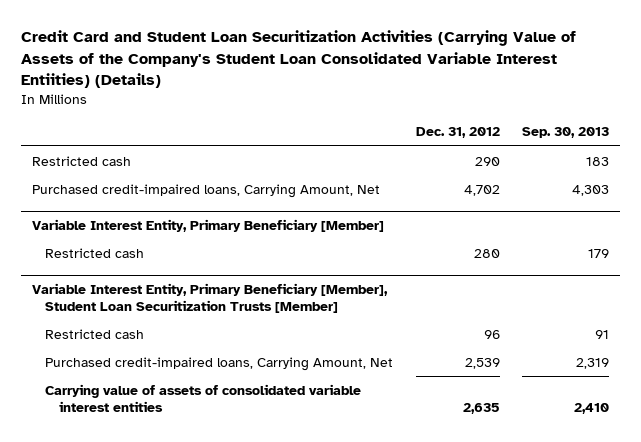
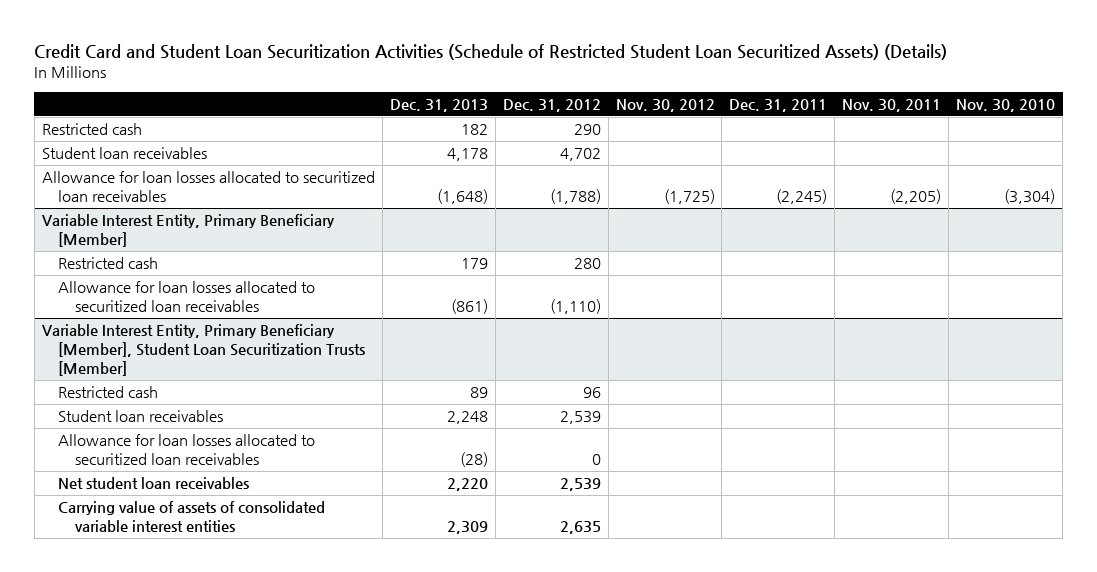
- Credit Card and Student Loan Securitization Activities (Carrying Value of Assets of the Company's Student Loan Consolidated Variable Interest Entiities) (Details)
+ Credit Card and Student Loan Securitization Activities (Schedule of Restricted Student Loan Securitized Assets) (Details)
- | Dec. 31, 2012 | Sep. 30, 2013
+ | Dec. 31, 2013 | Dec. 31, 2012 | Nov. 30, 2012 | Dec. 31, 2011 | Nov. 30, 2011 | Nov. 30, 2010
- Purchased credit-impaired loans, Carrying Amount, Net | 4,702 | 4,303
+ Student loan receivables | 4,178 | 4,702 | | | |
+ Allowance for loan losses allocated to securitized loan receivables | (1,648) | (1,788) | (1,725) | (2,245) | (2,205) | (3,304)
@ Variable Interest Entity, Primary Beneficiary [Member]
+ Allowance for loan losses allocated to securitized loan receivables | (861) | (1,110) | | | |
@ Variable Interest Entity, Primary Beneficiary [Member], Student Loan Securitization Trusts [Member]
- Purchased credit-impaired loans, Carrying Amount, Net | 2,539 | 2,319
+ Student loan receivables | 2,248 | 2,539 | | | |
+ Allowance for loan losses allocated to securitized loan receivables | (28) | 0 | | | |
+ Net student loan receivables | 2,220 | 2,539 | | | |

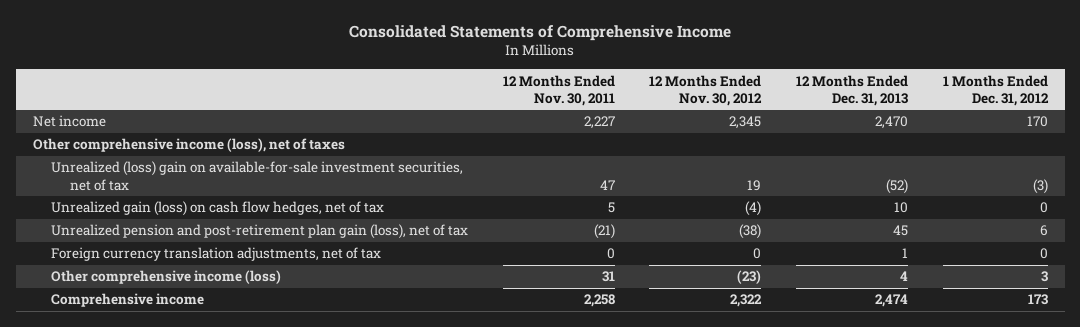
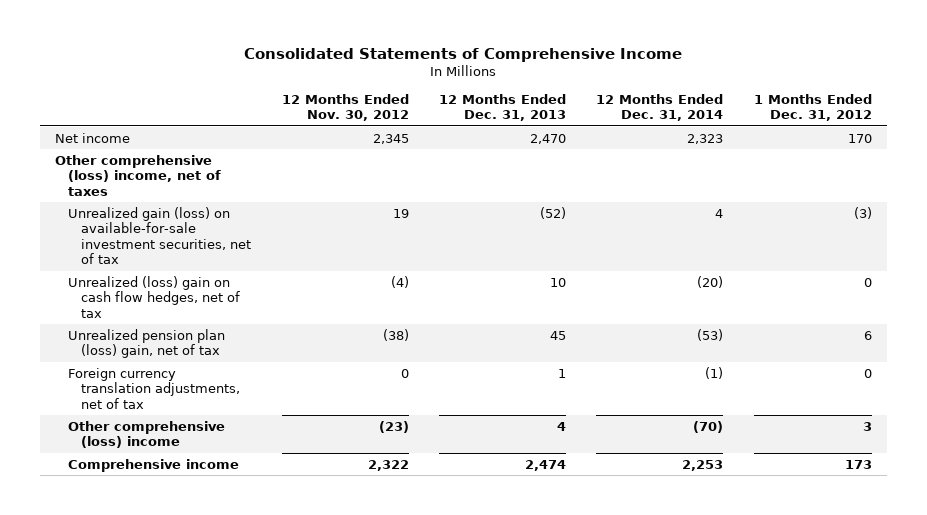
- | 12 Months Ended Nov. 30, 2011 | 12 Months Ended Nov. 30, 2012 | 12 Months Ended Dec. 31, 2013 | 1 Months Ended Dec. 31, 2012
+ | 12 Months Ended Nov. 30, 2012 | 12 Months Ended Dec. 31, 2013 | 12 Months Ended Dec. 31, 2014 | 1 Months Ended Dec. 31, 2012
- Other comprehensive income (loss), net of taxes
- Unrealized (loss) gain on available-for-sale investment securities, net of tax | 47 | 19 | (52) | (3)
- Unrealized gain (loss) on cash flow hedges, net of tax | 5 | (4) | 10 | 0
- Unrealized pension and post-retirement plan gain (loss), net of tax | (21) | (38) | 45 | 6
+ Other comprehensive (loss) income, net of taxes
+ Unrealized gain (loss) on available-for-sale investment securities, net of tax | 19 | (52) | 4 | (3)
+ Unrealized (loss) gain on cash flow hedges, net of tax | (4) | 10 | (20) | 0
+ Unrealized pension plan (loss) gain, net of tax | (38) | 45 | (53) | 6
- Other comprehensive income (loss) | 31 | (23) | 4 | 3
+ Other comprehensive (loss) income | (23) | 4 | (70) | 3

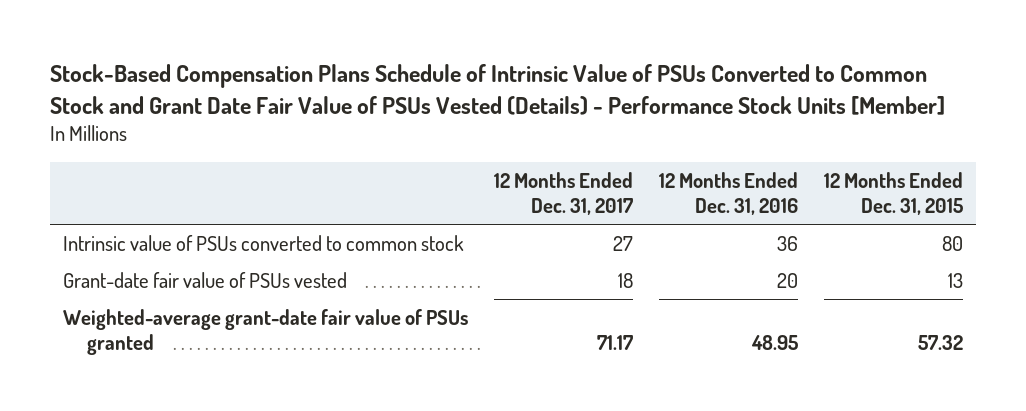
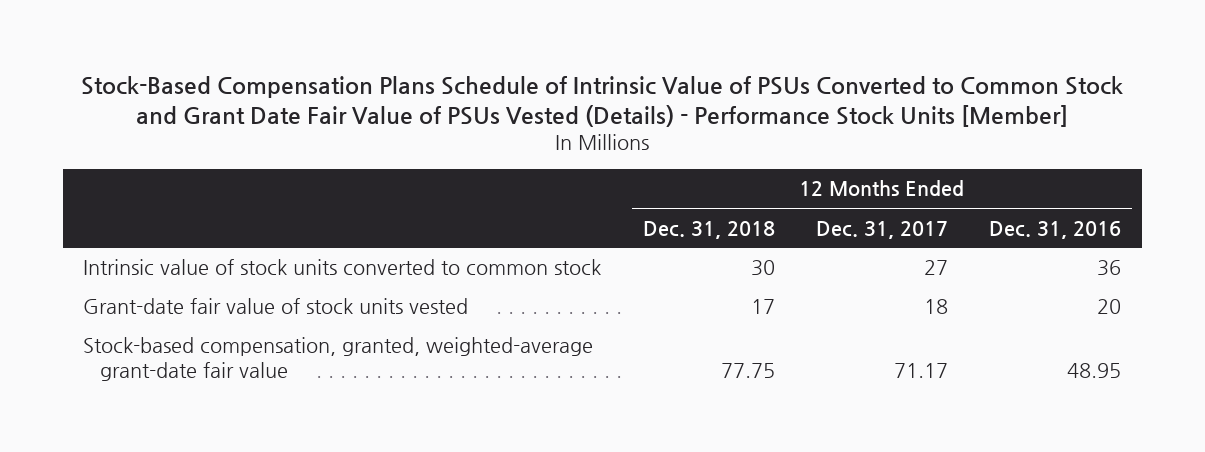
- | 12 Months Ended Dec. 31, 2017 | 12 Months Ended Dec. 31, 2016 | 12 Months Ended Dec. 31, 2015
+ | 12 Months Ended Dec. 31, 2018 | 12 Months Ended Dec. 31, 2017 | 12 Months Ended Dec. 31, 2016
- Intrinsic value of PSUs converted to common stock | 27 | 36 | 80
- Grant-date fair value of PSUs vested | 18 | 20 | 13
- Weighted-average grant-date fair value of PSUs granted | 71.17 | 48.95 | 57.32
+ Intrinsic value of stock units converted to common stock | 30 | 27 | 36
+ Grant-date fair value of stock units vested | 17 | 18 | 20
+ Stock-based compensation, granted, weighted-average grant-date fair value | 77.75 | 71.17 | 48.95

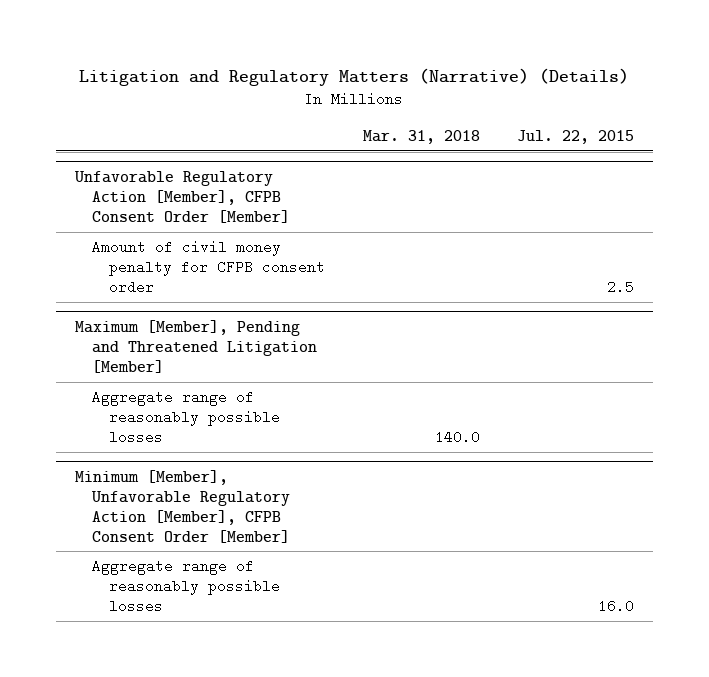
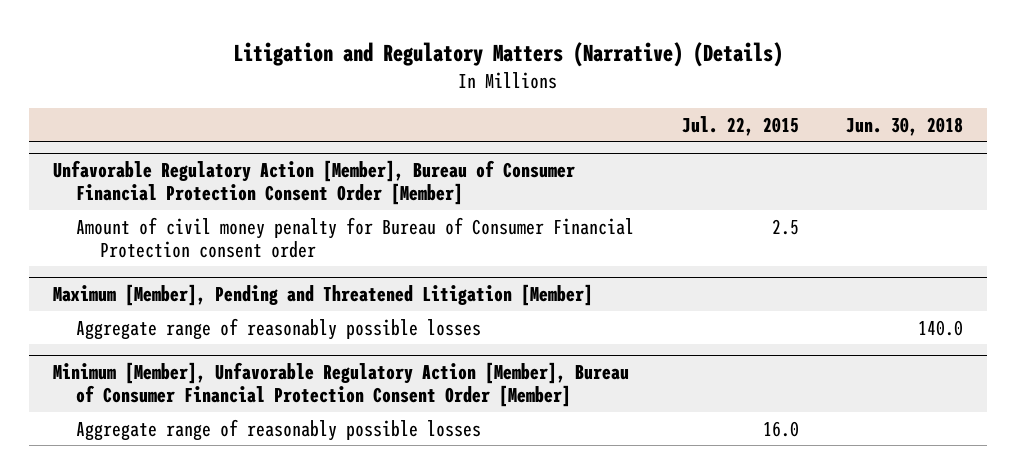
- | Mar. 31, 2018 | Jul. 22, 2015
+ | Jul. 22, 2015 | Jun. 30, 2018
- Unfavorable Regulatory Action [Member], CFPB Consent Order [Member]
- Amount of civil money penalty for CFPB consent order | | 2.5
+ Unfavorable Regulatory Action [Member], Bureau of Consumer Financial Protection Consent Order [Member]
+ Amount of civil money penalty for Bureau of Consumer Financial Protection consent order | 2.5 |
- Minimum [Member], Unfavorable Regulatory Action [Member], CFPB Consent Order [Member]
+ Minimum [Member], Unfavorable Regulatory Action [Member], Bureau of Consumer Financial Protection Consent Order [Member]

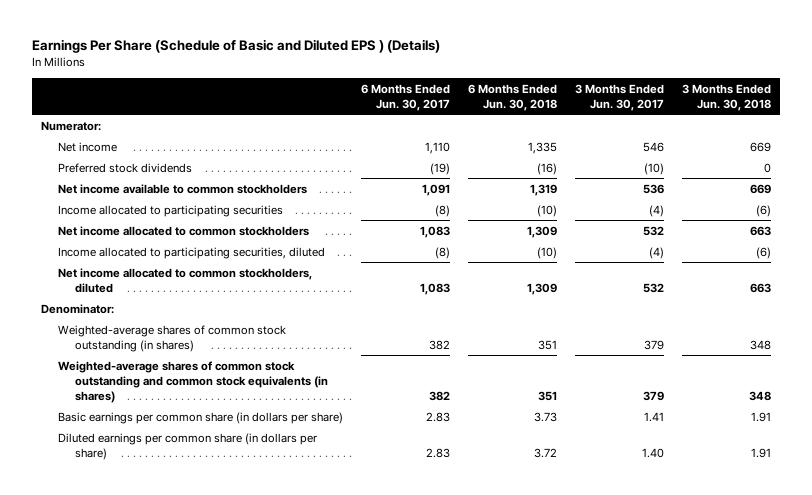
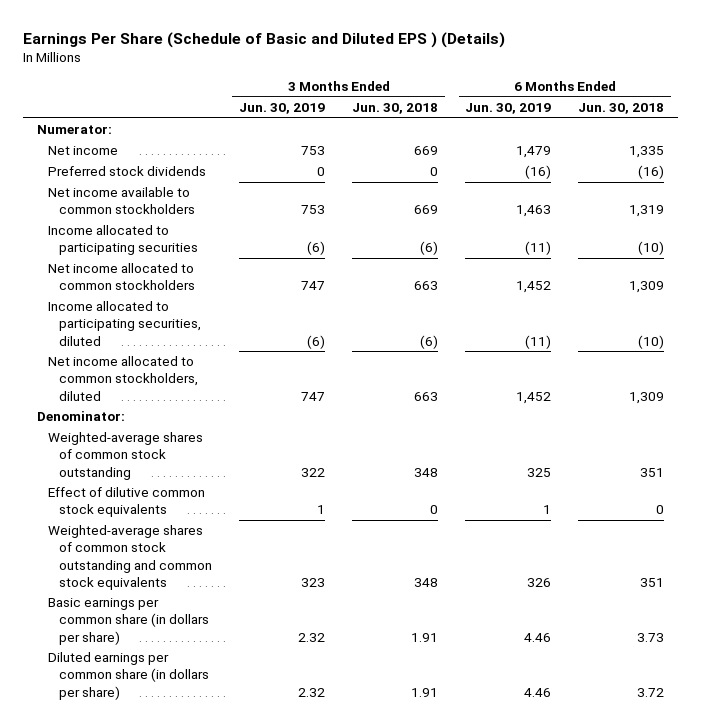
- | 6 Months Ended Jun. 30, 2017 | 6 Months Ended Jun. 30, 2018 | 3 Months Ended Jun. 30, 2017 | 3 Months Ended Jun. 30, 2018
+ | 3 Months Ended Jun. 30, 2019 | 3 Months Ended Jun. 30, 2018 | 6 Months Ended Jun. 30, 2019 | 6 Months Ended Jun. 30, 2018
- Weighted-average shares of common stock outstanding (in shares) | 382 | 351 | 379 | 348
- Weighted-average shares of common stock outstanding and common stock equivalents (in shares) | 382 | 351 | 379 | 348
+ Weighted-average shares of common stock outstanding | 322 | 348 | 325 | 351
+ Effect of dilutive common stock equivalents | 1 | 0 | 1 | 0
+ Weighted-average shares of common stock outstanding and common stock equivalents | 323 | 348 | 326 | 351

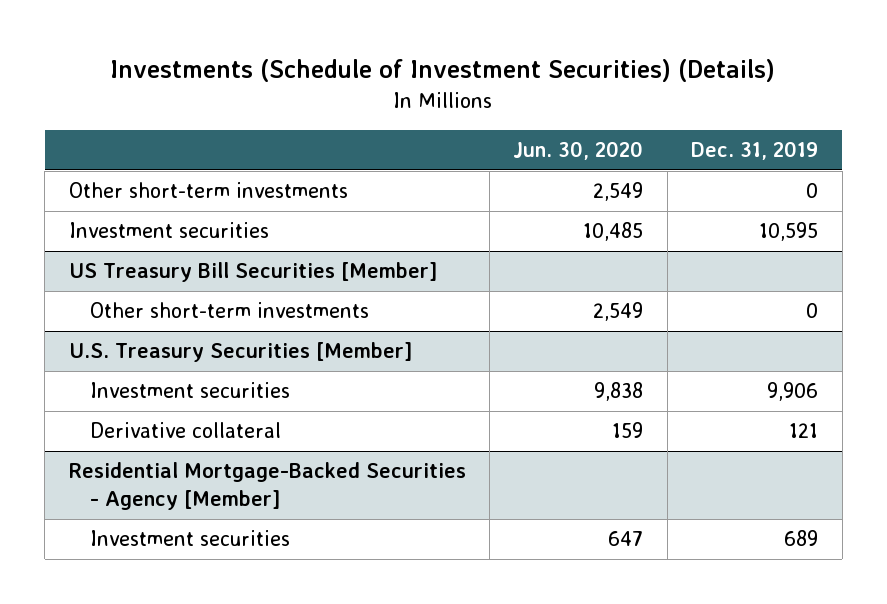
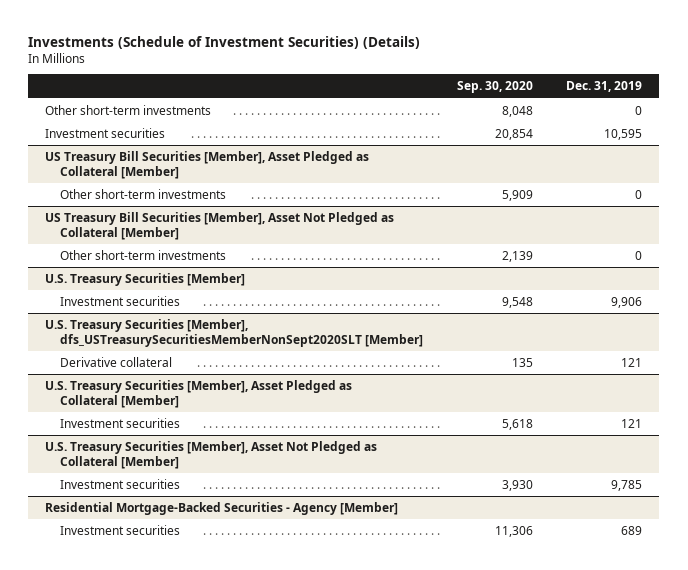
- | Jun. 30, 2020 | Dec. 31, 2019
+ | Sep. 30, 2020 | Dec. 31, 2019
- US Treasury Bill Securities [Member]
+ US Treasury Bill Securities [Member], Asset Pledged as Collateral [Member]
+ US Treasury Bill Securities [Member], Asset Not Pledged as Collateral [Member]
+ Other short-term investments | 2,139 | 0
+ U.S. Treasury Securities [Member], dfs_USTreasurySecuritiesMemberNonSept2020SLT [Member]
+ U.S. Treasury Securities [Member], Asset Pledged as Collateral [Member]
+ Investment securities | 5,618 | 121
+ U.S. Treasury Securities [Member], Asset Not Pledged as Collateral [Member]
+ Investment securities | 3,930 | 9,785

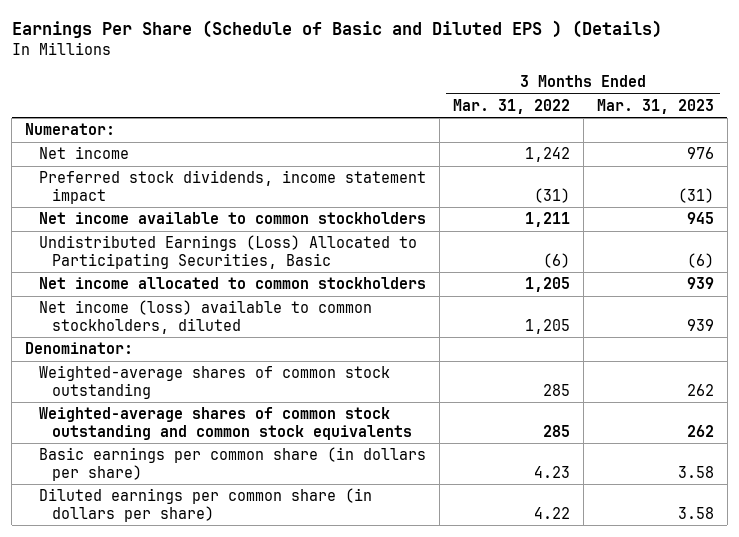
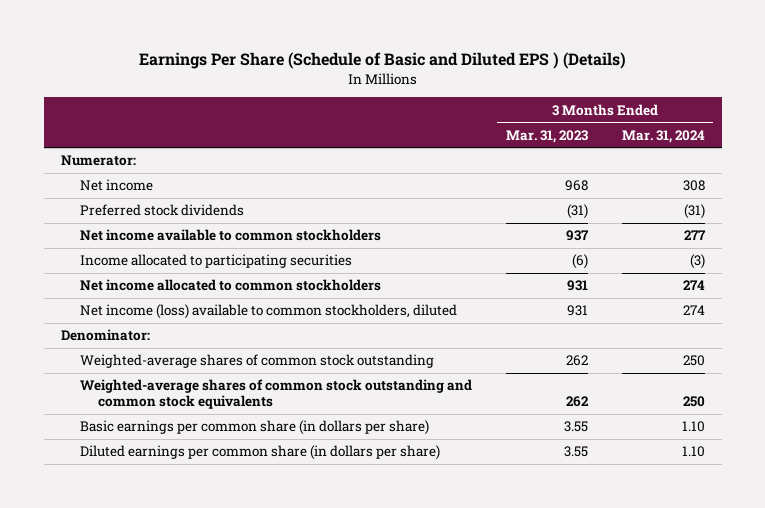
- | 3 Months Ended Mar. 31, 2022 | 3 Months Ended Mar. 31, 2023
+ | 3 Months Ended Mar. 31, 2023 | 3 Months Ended Mar. 31, 2024
- Net income | 1,242 | 976
- Preferred stock dividends, income statement impact | (31) | (31)
- Net income available to common stockholders | 1,211 | 945
- Undistributed Earnings (Loss) Allocated to Participating Securities, Basic | (6) | (6)
- Net income allocated to common stockholders | 1,205 | 939
- Net income (loss) available to common stockholders, diluted | 1,205 | 939
+ Net income | 968 | 308
+ Preferred stock dividends | (31) | (31)
+ Net income available to common stockholders | 937 | 277
+ Income allocated to participating securities | (6) | (3)
+ Net income allocated to common stockholders | 931 | 274
+ Net income (loss) available to common stockholders, diluted | 931 | 274
- Basic earnings per common share (in dollars per share) | 4.23 | 3.58
- Diluted earnings per common share (in dollars per share) | 4.22 | 3.58
+ Basic earnings per common share (in dollars per share) | 3.55 | 1.10
+ Diluted earnings per common share (in dollars per share) | 3.55 | 1.10

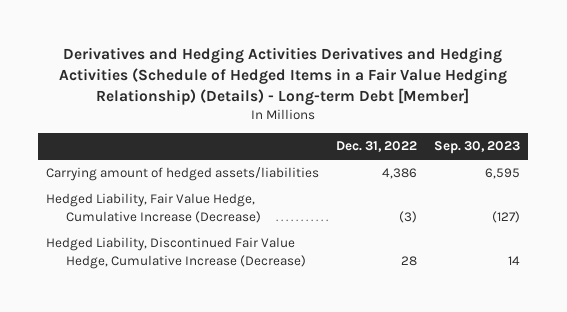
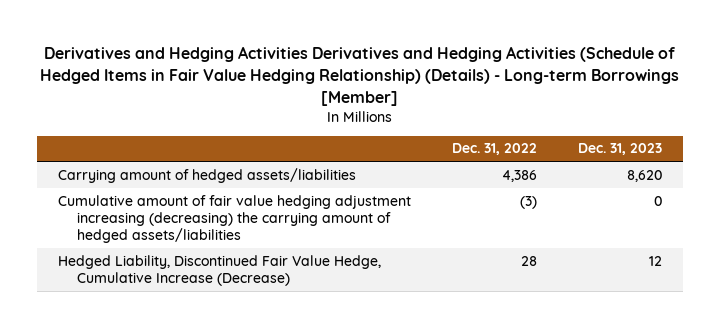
- Derivatives and Hedging Activities Derivatives and Hedging Activities (Schedule of Hedged Items in a Fair Value Hedging Relationship) (Details) - Long-term Debt [Member]
+ Derivatives and Hedging Activities Derivatives and Hedging Activities (Schedule of Hedged Items in Fair Value Hedging Relationship) (Details) - Long-term Borrowings [Member]
- | Dec. 31, 2022 | Sep. 30, 2023
+ | Dec. 31, 2022 | Dec. 31, 2023
- Hedged Liability, Fair Value Hedge, Cumulative Increase (Decrease) | (3) | (127)
+ Cumulative amount of fair value hedging adjustment increasing (decreasing) the carrying amount of hedged assets/liabilities | (3) | 0

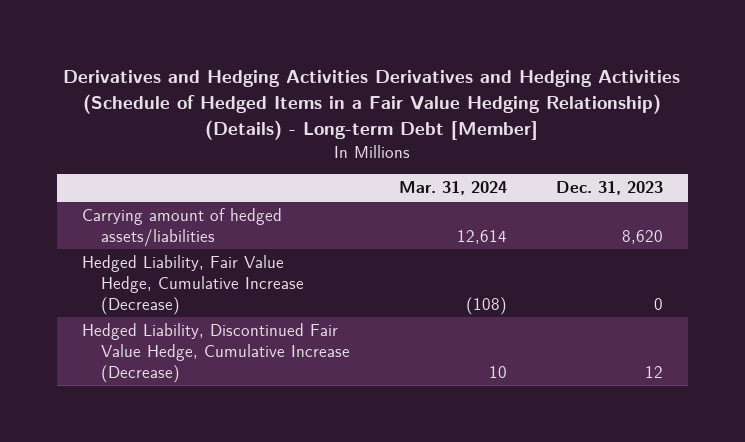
- Derivatives and Hedging Activities Derivatives and Hedging Activities (Schedule of Hedged Items in Fair Value Hedging Relationship) (Details) - Long-term Borrowings [Member]
+ Derivatives and Hedging Activities Derivatives and Hedging Activities (Schedule of Hedged Items in a Fair Value Hedging Relationship) (Details) - Long-term Debt [Member]
- | Dec. 31, 2022 | Dec. 31, 2023
+ | Mar. 31, 2024 | Dec. 31, 2023
- Cumulative amount of fair value hedging adjustment increasing (decreasing) the carrying amount of hedged assets/liabilities | (3) | 0
+ Hedged Liability, Fair Value Hedge, Cumulative Increase (Decrease) | (108) | 0

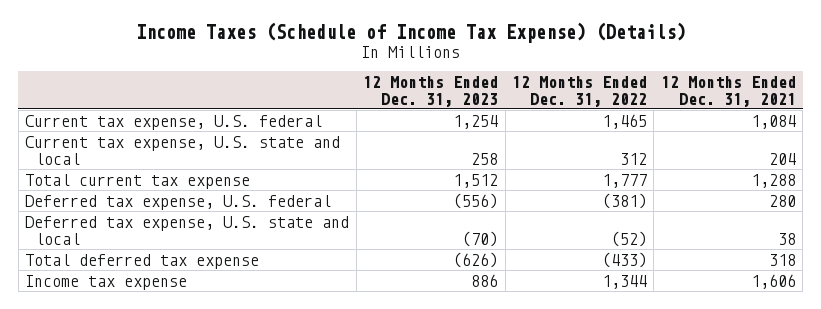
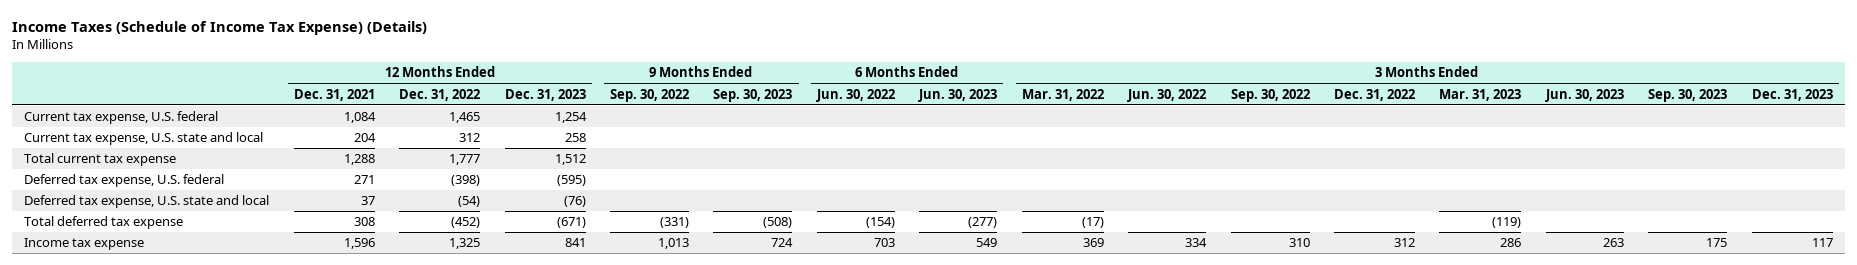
- | 12 Months Ended Dec. 31, 2023 | 12 Months Ended Dec. 31, 2022 | 12 Months Ended Dec. 31, 2021
+ | 12 Months Ended Dec. 31, 2021 | 12 Months Ended Dec. 31, 2022 | 12 Months Ended Dec. 31, 2023 | 9 Months Ended Sep. 30, 2022 | 9 Months Ended Sep. 30, 2023 | 6 Months Ended Jun. 30, 2022 | 6 Months Ended Jun. 30, 2023 | 3 Months Ended Mar. 31, 2022 | 3 Months Ended Jun. 30, 2022 | 3 Months Ended Sep. 30, 2022 | 3 Months Ended Dec. 31, 2022 | 3 Months Ended Mar. 31, 2023 | 3 Months Ended Jun. 30, 2023 | 3 Months Ended Sep. 30, 2023 | 3 Months Ended Dec. 31, 2023
- Deferred tax expense, U.S. federal | (556) | (381) | 280
- Deferred tax expense, U.S. state and local | (70) | (52) | 38
- Total deferred tax expense | (626) | (433) | 318
- Income tax expense | 886 | 1,344 | 1,606
+ Deferred tax expense, U.S. federal | 271 | (398) | (595) | | | | | | | | | | | |
+ Deferred tax expense, U.S. state and local | 37 | (54) | (76) | | | | | | | | | | | |
+ Total deferred tax expense | 308 | (452) | (671) | (331) | (508) | (154) | (277) | (17) | | | | (119) | | |
+ Income tax expense | 1,596 | 1,325 | 841 | 1,013 | 724 | 703 | 549 | 369 | 334 | 310 | 312 | 286 | 263 | 175 | 117

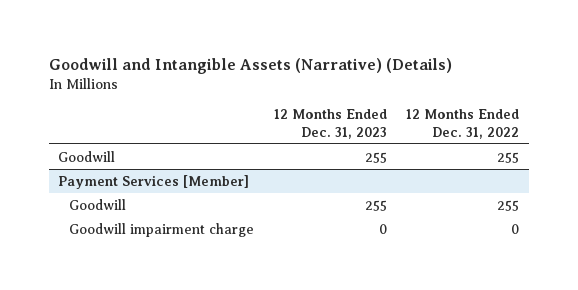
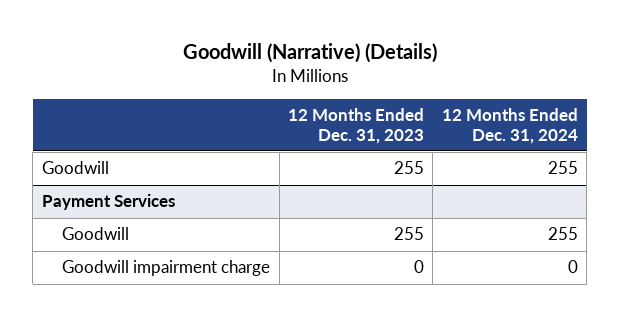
- Goodwill and Intangible Assets (Narrative) (Details)
+ Goodwill (Narrative) (Details)
- | 12 Months Ended Dec. 31, 2023 | 12 Months Ended Dec. 31, 2022
+ | 12 Months Ended Dec. 31, 2023 | 12 Months Ended Dec. 31, 2024
- Payment Services [Member]
+ Payment Services

